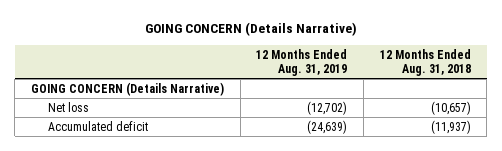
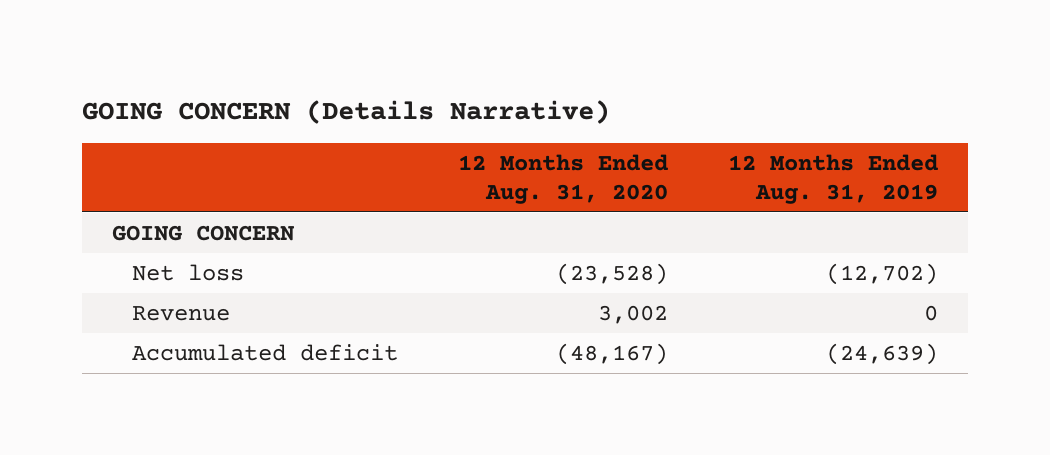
- | 12 Months Ended Aug. 31, 2019 | 12 Months Ended Aug. 31, 2018
+ | 12 Months Ended Aug. 31, 2020 | 12 Months Ended Aug. 31, 2019
- GOING CONCERN (Details Narrative)
+ GOING CONCERN
+ Revenue | 3,002 | 0

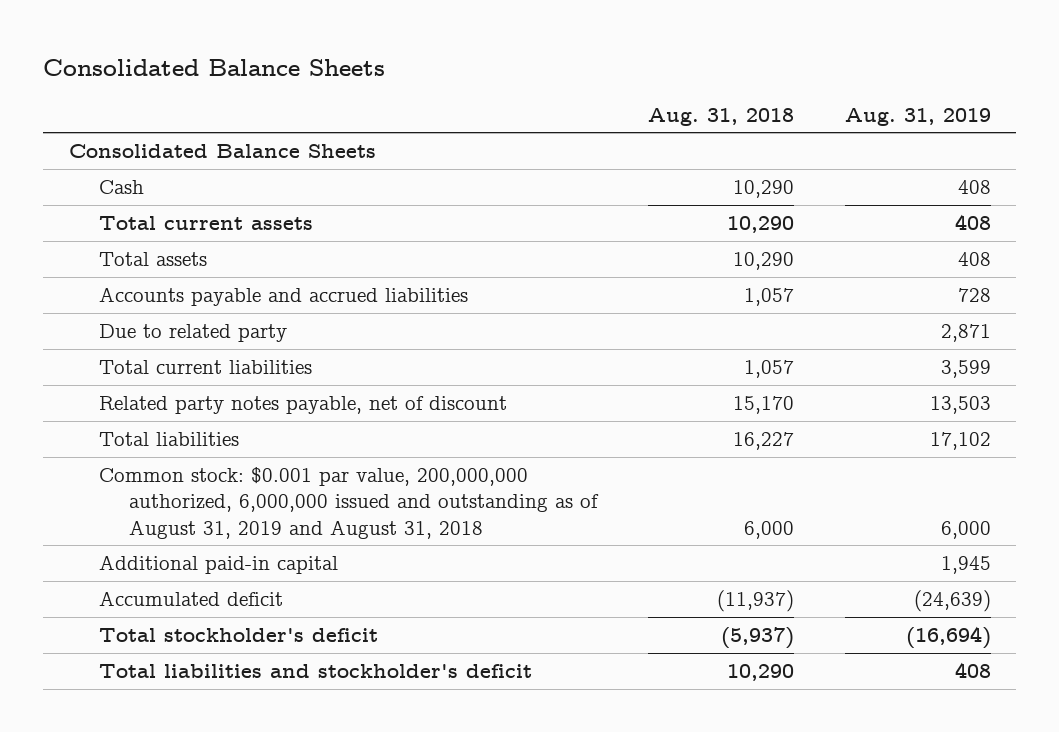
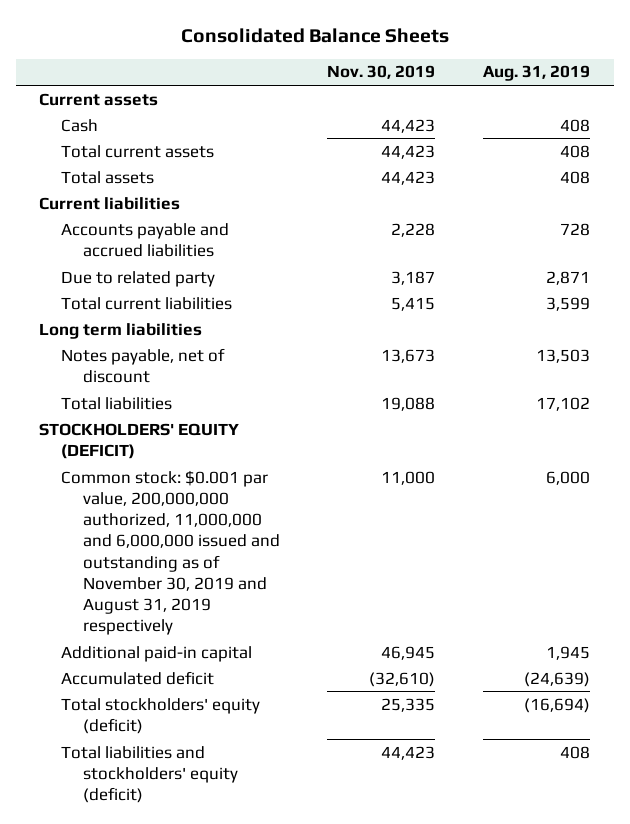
- | Aug. 31, 2018 | Aug. 31, 2019
+ | Nov. 30, 2019 | Aug. 31, 2019
- Consolidated Balance Sheets
+ Current assets
+ Current liabilities
- Related party notes payable, net of discount | 15,170 | 13,503
+ Long term liabilities
+ Notes payable, net of discount | 13,673 | 13,503
- Common stock: $0.001 par value, 200,000,000 authorized, 6,000,000 issued and outstanding as of August 31, 2019 and August 31, 2018 | 6,000 | 6,000
+ STOCKHOLDERS' EQUITY (DEFICIT)
+ Common stock: $0.001 par value, 200,000,000 authorized, 11,000,000 and 6,000,000 issued and outstanding as of November 30, 2019 and August 31, 2019 respectively | 11,000 | 6,000
- Total stockholder's deficit | (5,937) | (16,694)
- Total liabilities and stockholder's deficit | 10,290 | 408
+ Total stockholders' equity (deficit) | 25,335 | (16,694)
+ Total liabilities and stockholders' equity (deficit) | 44,423 | 408

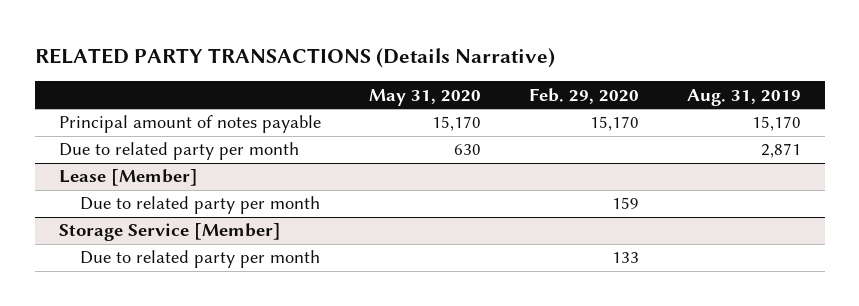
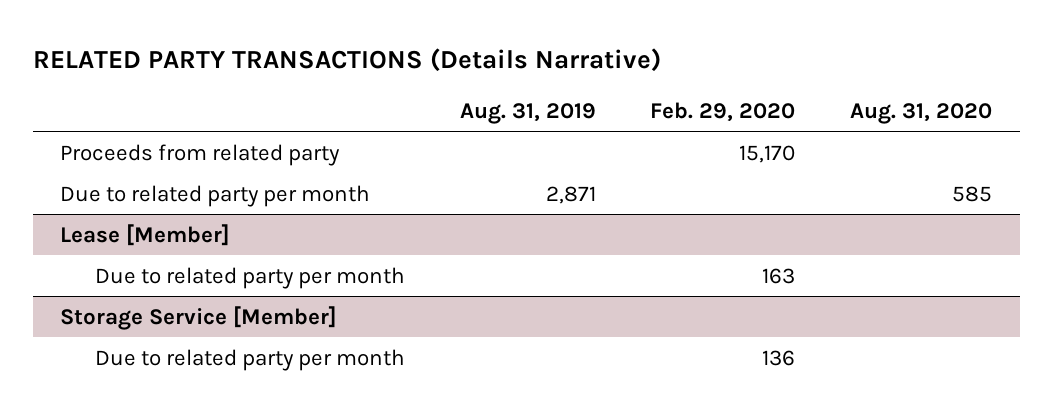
- | May 31, 2020 | Feb. 29, 2020 | Aug. 31, 2019
+ | Aug. 31, 2019 | Feb. 29, 2020 | Aug. 31, 2020
- Principal amount of notes payable | 15,170 | 15,170 | 15,170
+ Proceeds from related party | | 15,170 |
@ Lease [Member]
- Due to related party per month | | 159 |
+ Due to related party per month | | 163 |
@ Storage Service [Member]
- Due to related party per month | | 133 |
+ Due to related party per month | | 136 |

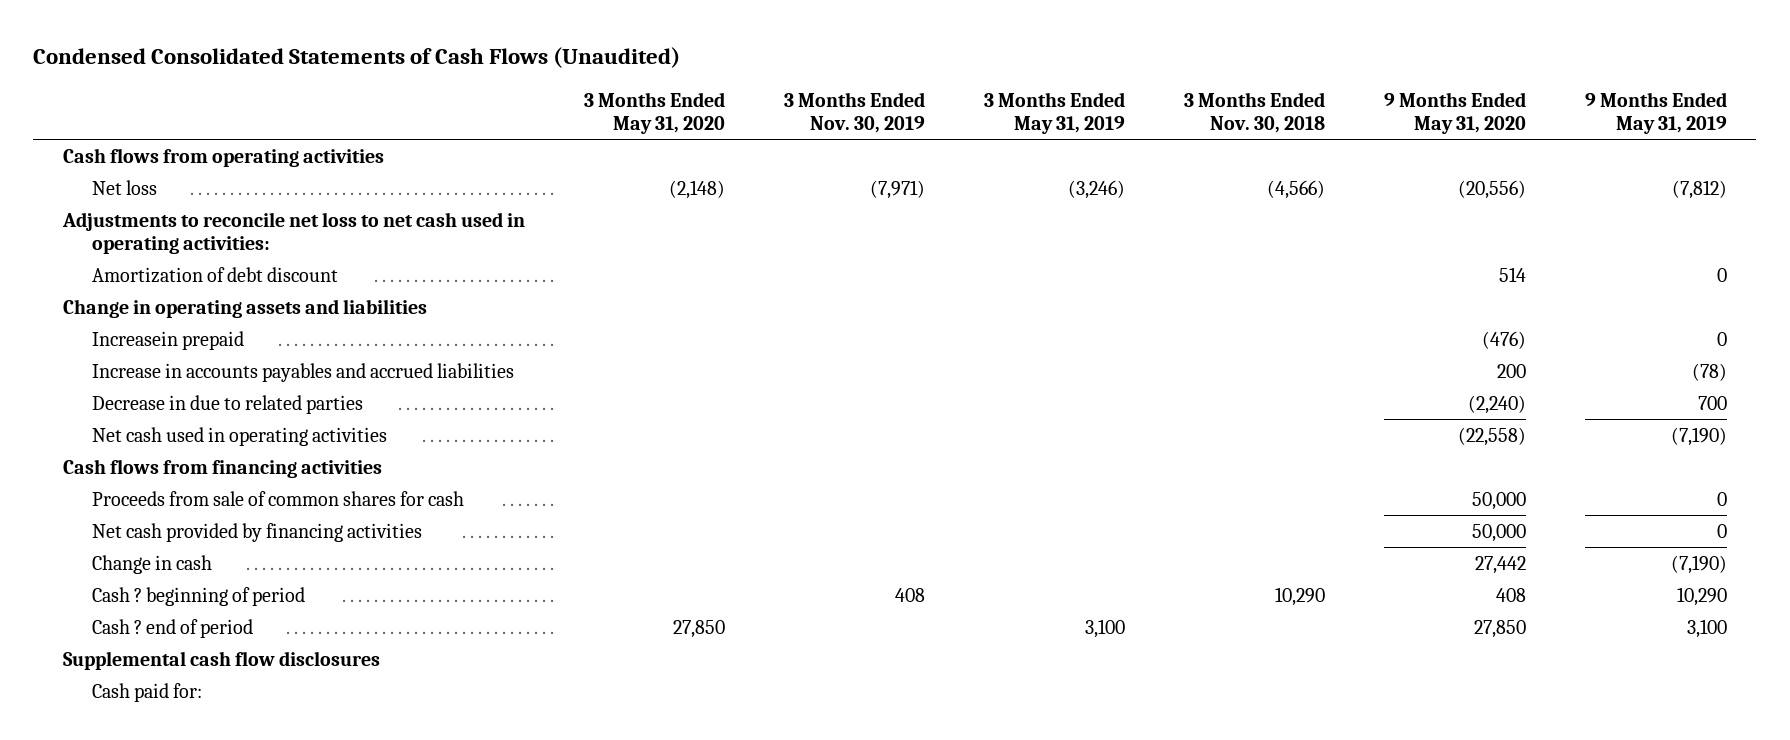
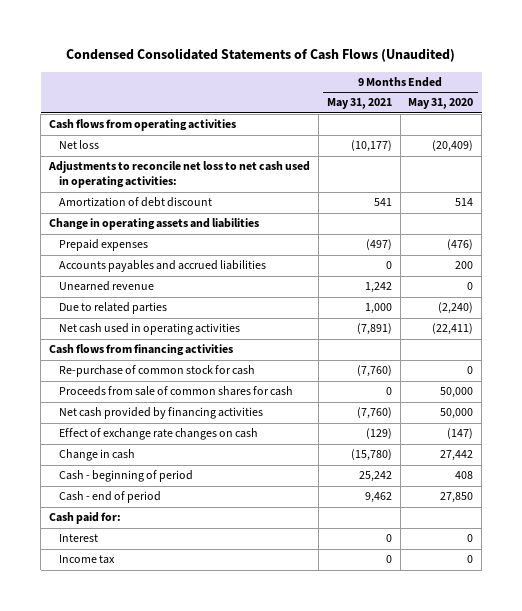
- | 3 Months Ended May 31, 2020 | 3 Months Ended Nov. 30, 2019 | 3 Months Ended May 31, 2019 | 3 Months Ended Nov. 30, 2018 | 9 Months Ended May 31, 2020 | 9 Months Ended May 31, 2019
+ | 9 Months Ended May 31, 2021 | 9 Months Ended May 31, 2020
- Net loss | (2,148) | (7,971) | (3,246) | (4,566) | (20,556) | (7,812)
+ Net loss | (10,177) | (20,409)
- Increasein prepaid | | | | | (476) | 0
- Increase in accounts payables and accrued liabilities | | | | | 200 | (78)
- Decrease in due to related parties | | | | | (2,240) | 700
- Net cash used in operating activities | | | | | (22,558) | (7,190)
+ Prepaid expenses | (497) | (476)
+ Accounts payables and accrued liabilities | 0 | 200
+ Unearned revenue | 1,242 | 0
+ Due to related parties | 1,000 | (2,240)
+ Net cash used in operating activities | (7,891) | (22,411)
+ Re-purchase of common stock for cash | (7,760) | 0
+ Effect of exchange rate changes on cash | (129) | (147)
- Cash ? beginning of period | | 408 | | 10,290 | 408 | 10,290
- Cash ? end of period | 27,850 | | 3,100 | | 27,850 | 3,100
- Supplemental cash flow disclosures
+ Cash - beginning of period | 25,242 | 408
+ Cash - end of period | 9,462 | 27,850
+ Interest | 0 | 0
+ Income tax | 0 | 0

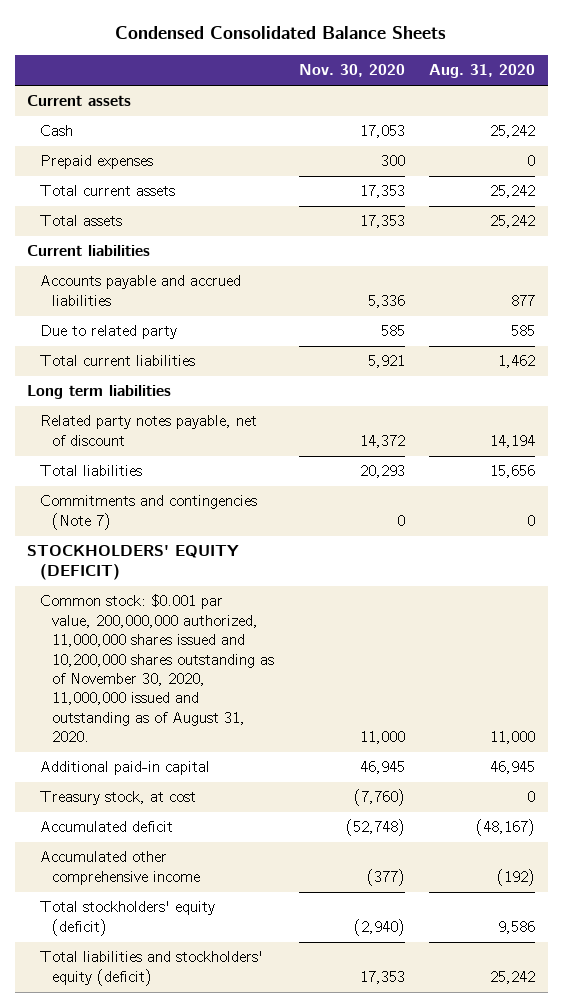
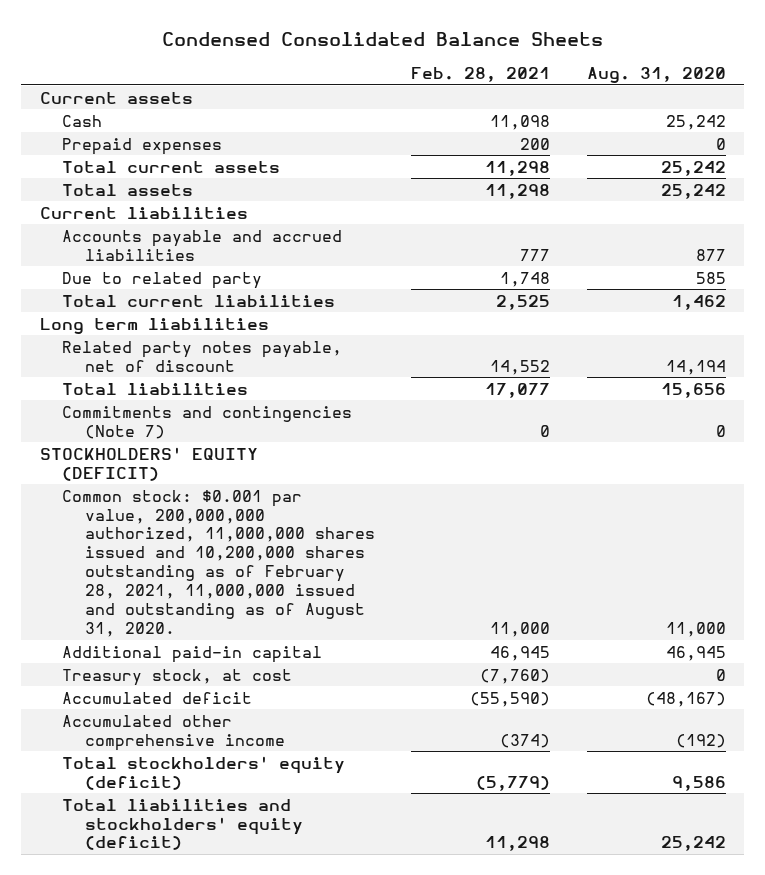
- | Nov. 30, 2020 | Aug. 31, 2020
+ | Feb. 28, 2021 | Aug. 31, 2020
- Common stock: $0.001 par value, 200,000,000 authorized, 11,000,000 shares issued and 10,200,000 shares outstanding as of November 30, 2020, 11,000,000 issued and outstanding as of August 31, 2020. | 11,000 | 11,000
+ Common stock: $0.001 par value, 200,000,000 authorized, 11,000,000 shares issued and 10,200,000 shares outstanding as of February 28, 2021, 11,000,000 issued and outstanding as of August 31, 2020. | 11,000 | 11,000

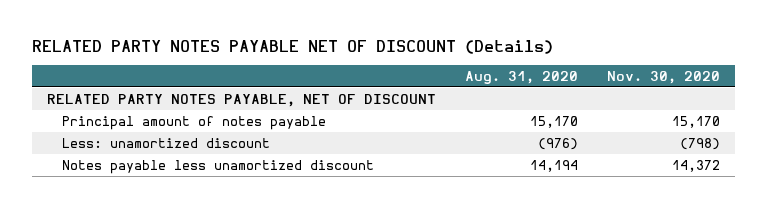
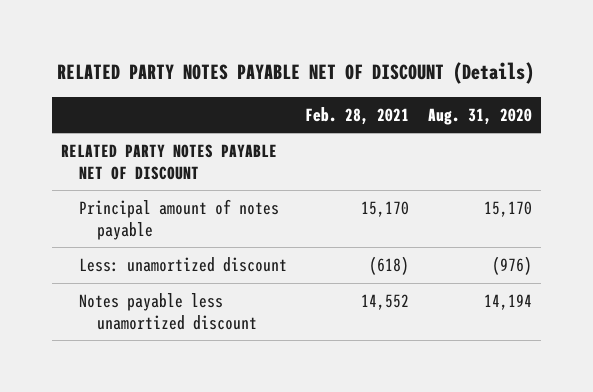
- | Aug. 31, 2020 | Nov. 30, 2020
+ | Feb. 28, 2021 | Aug. 31, 2020
- RELATED PARTY NOTES PAYABLE, NET OF DISCOUNT
+ RELATED PARTY NOTES PAYABLE NET OF DISCOUNT

